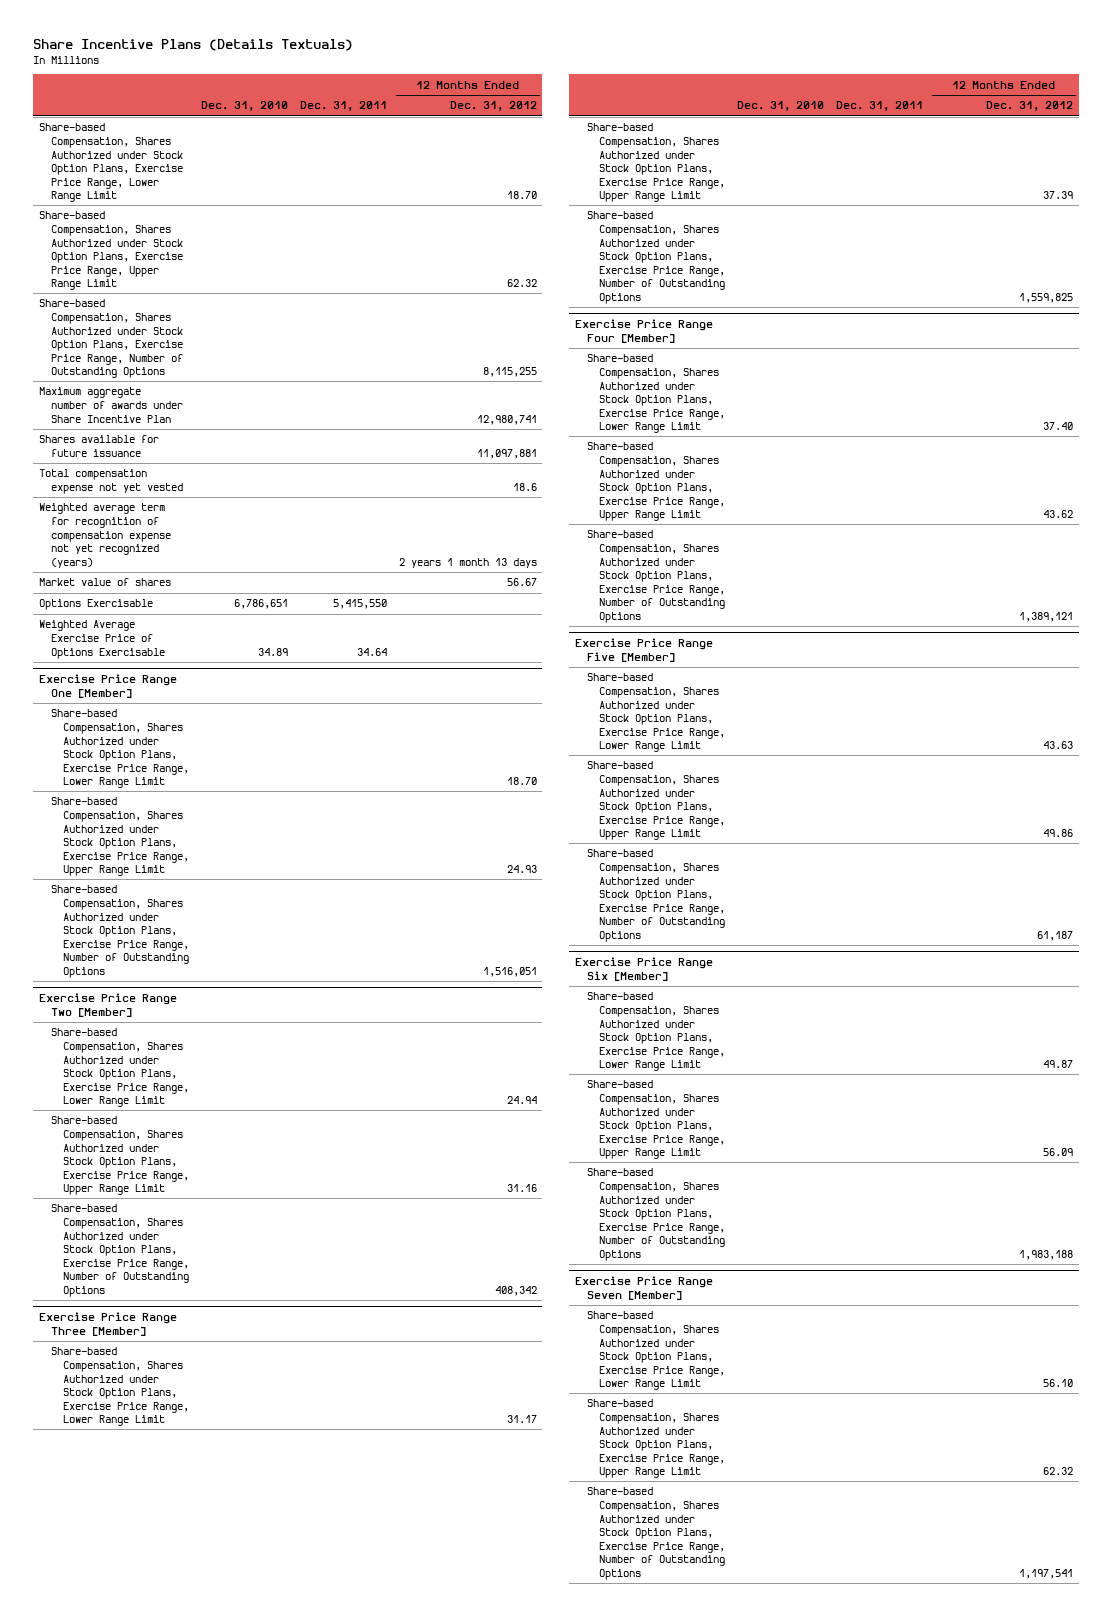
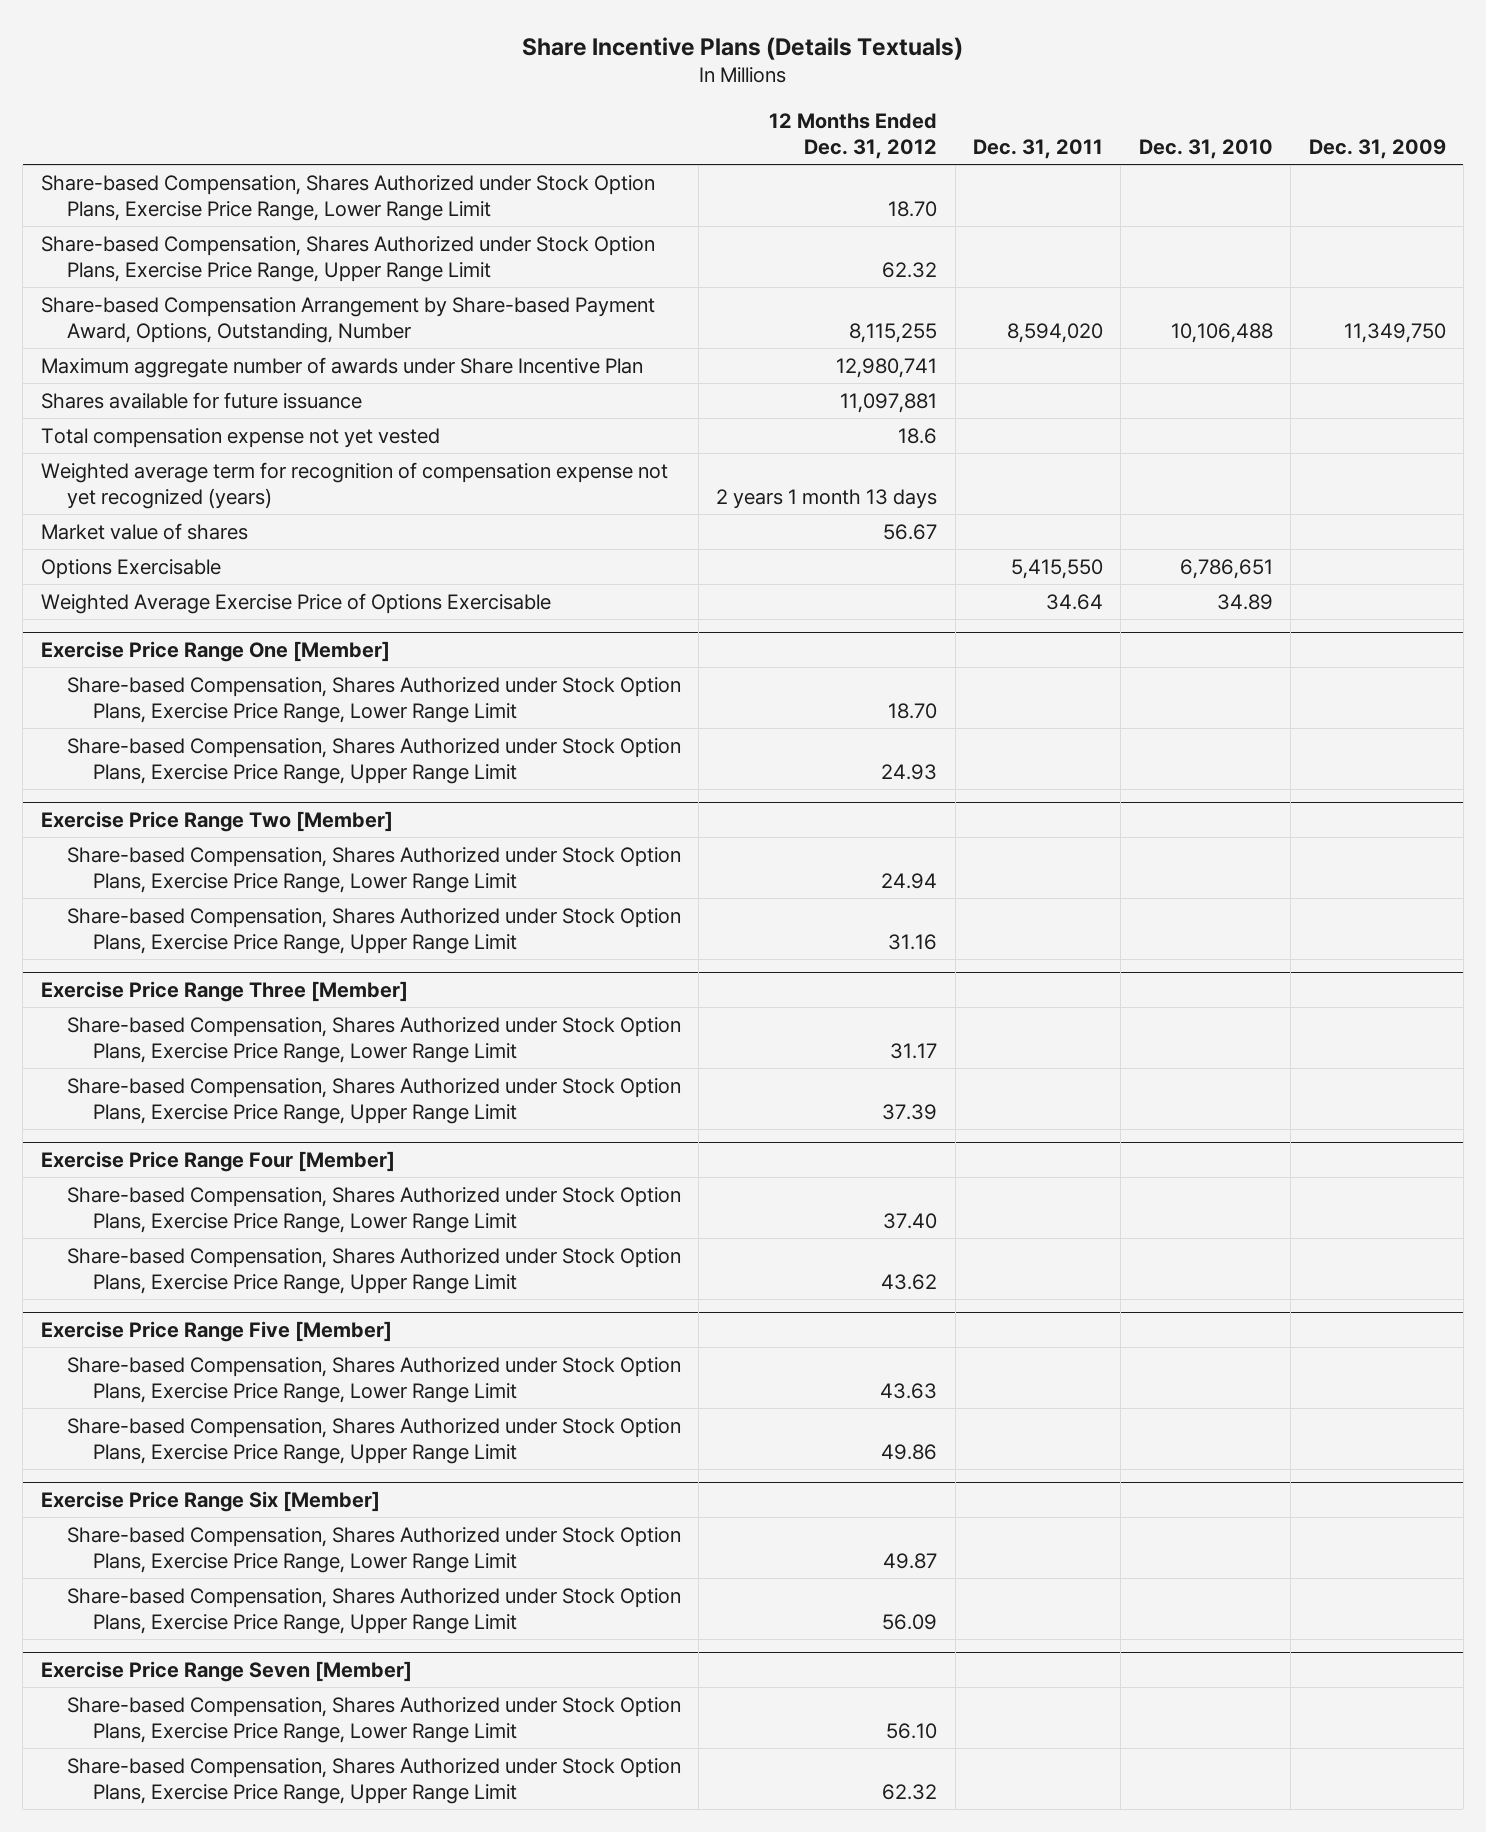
- | Dec. 31, 2010 | Dec. 31, 2011 | 12 Months Ended Dec. 31, 2012
+ | 12 Months Ended Dec. 31, 2012 | Dec. 31, 2011 | Dec. 31, 2010 | Dec. 31, 2009
- Share-based Compensation, Shares Authorized under Stock Option Plans, Exercise Price Range, Number of Outstanding Options | | | 8,115,255
+ Share-based Compensation Arrangement by Share-based Payment Award, Options, Outstanding, Number | 8,115,255 | 8,594,020 | 10,106,488 | 11,349,750
@ Exercise Price Range One [Member]
- Share-based Compensation, Shares Authorized under Stock Option Plans, Exercise Price Range, Number of Outstanding Options | | | 1,516,051
@ Exercise Price Range Two [Member]
- Share-based Compensation, Shares Authorized under Stock Option Plans, Exercise Price Range, Number of Outstanding Options | | | 408,342
@ Exercise Price Range Three [Member]
- Share-based Compensation, Shares Authorized under Stock Option Plans, Exercise Price Range, Number of Outstanding Options | | | 1,559,825
@ Exercise Price Range Four [Member]
- Share-based Compensation, Shares Authorized under Stock Option Plans, Exercise Price Range, Number of Outstanding Options | | | 1,389,121
@ Exercise Price Range Five [Member]
- Share-based Compensation, Shares Authorized under Stock Option Plans, Exercise Price Range, Number of Outstanding Options | | | 61,187
@ Exercise Price Range Six [Member]
- Share-based Compensation, Shares Authorized under Stock Option Plans, Exercise Price Range, Number of Outstanding Options | | | 1,983,188
@ Exercise Price Range Seven [Member]
- Share-based Compensation, Shares Authorized under Stock Option Plans, Exercise Price Range, Number of Outstanding Options | | | 1,197,541

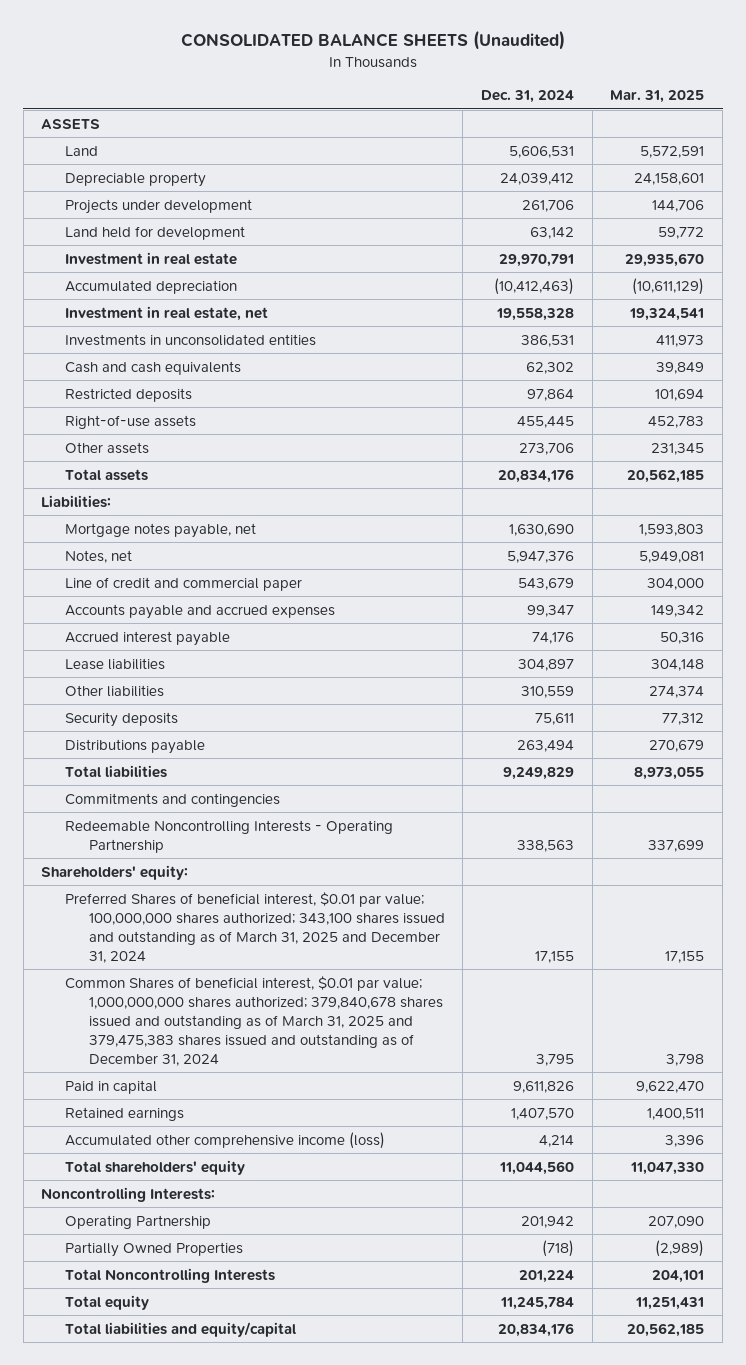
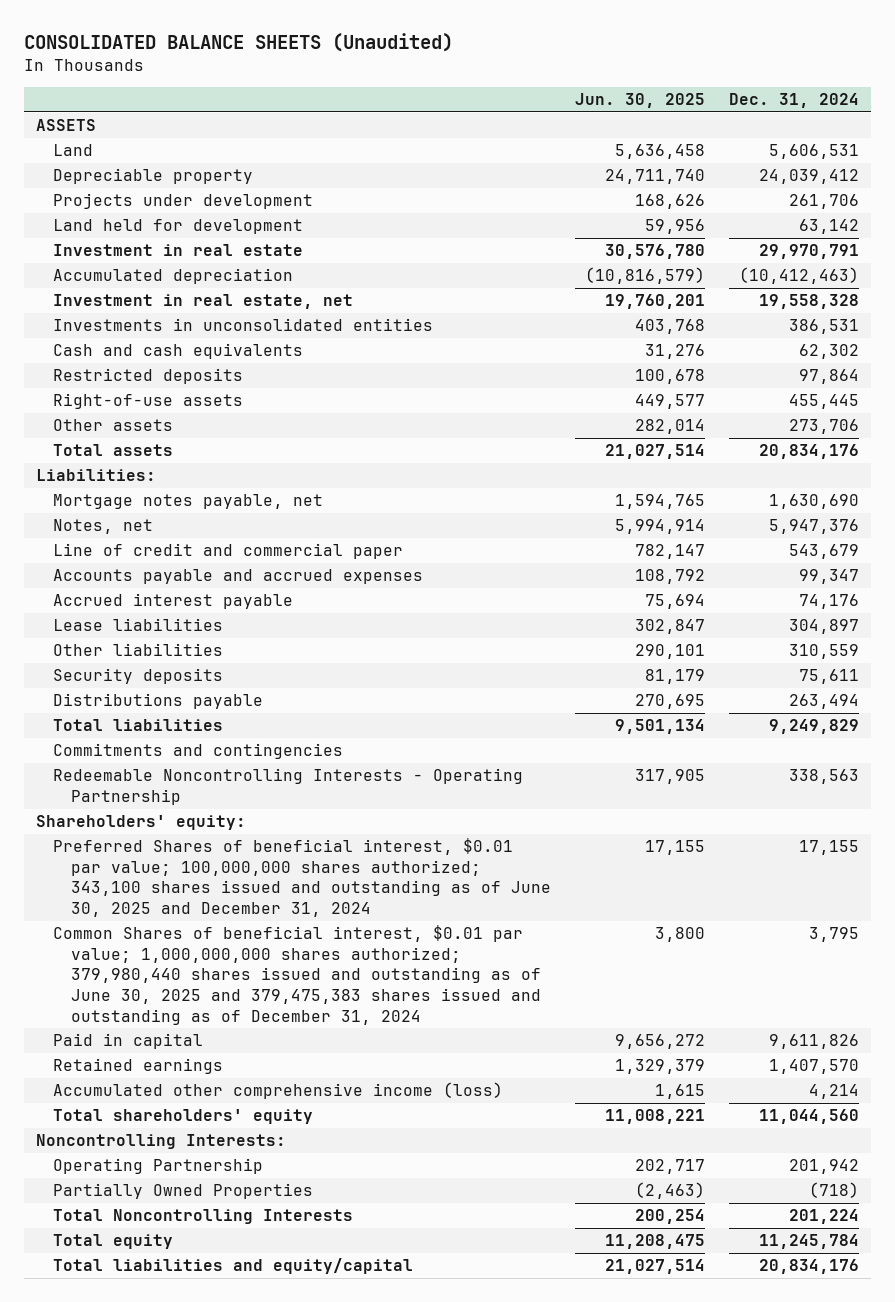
- | Dec. 31, 2024 | Mar. 31, 2025
+ | Jun. 30, 2025 | Dec. 31, 2024
- Preferred Shares of beneficial interest, $0.01 par value; 100,000,000 shares authorized; 343,100 shares issued and outstanding as of March 31, 2025 and December 31, 2024 | 17,155 | 17,155
- Common Shares of beneficial interest, $0.01 par value; 1,000,000,000 shares authorized; 379,840,678 shares issued and outstanding as of March 31, 2025 and 379,475,383 shares issued and outstanding as of December 31, 2024 | 3,795 | 3,798
+ Preferred Shares of beneficial interest, $0.01 par value; 100,000,000 shares authorized; 343,100 shares issued and outstanding as of June 30, 2025 and December 31, 2024 | 17,155 | 17,155
+ Common Shares of beneficial interest, $0.01 par value; 1,000,000,000 shares authorized; 379,980,440 shares issued and outstanding as of June 30, 2025 and 379,475,383 shares issued and outstanding as of December 31, 2024 | 3,800 | 3,795

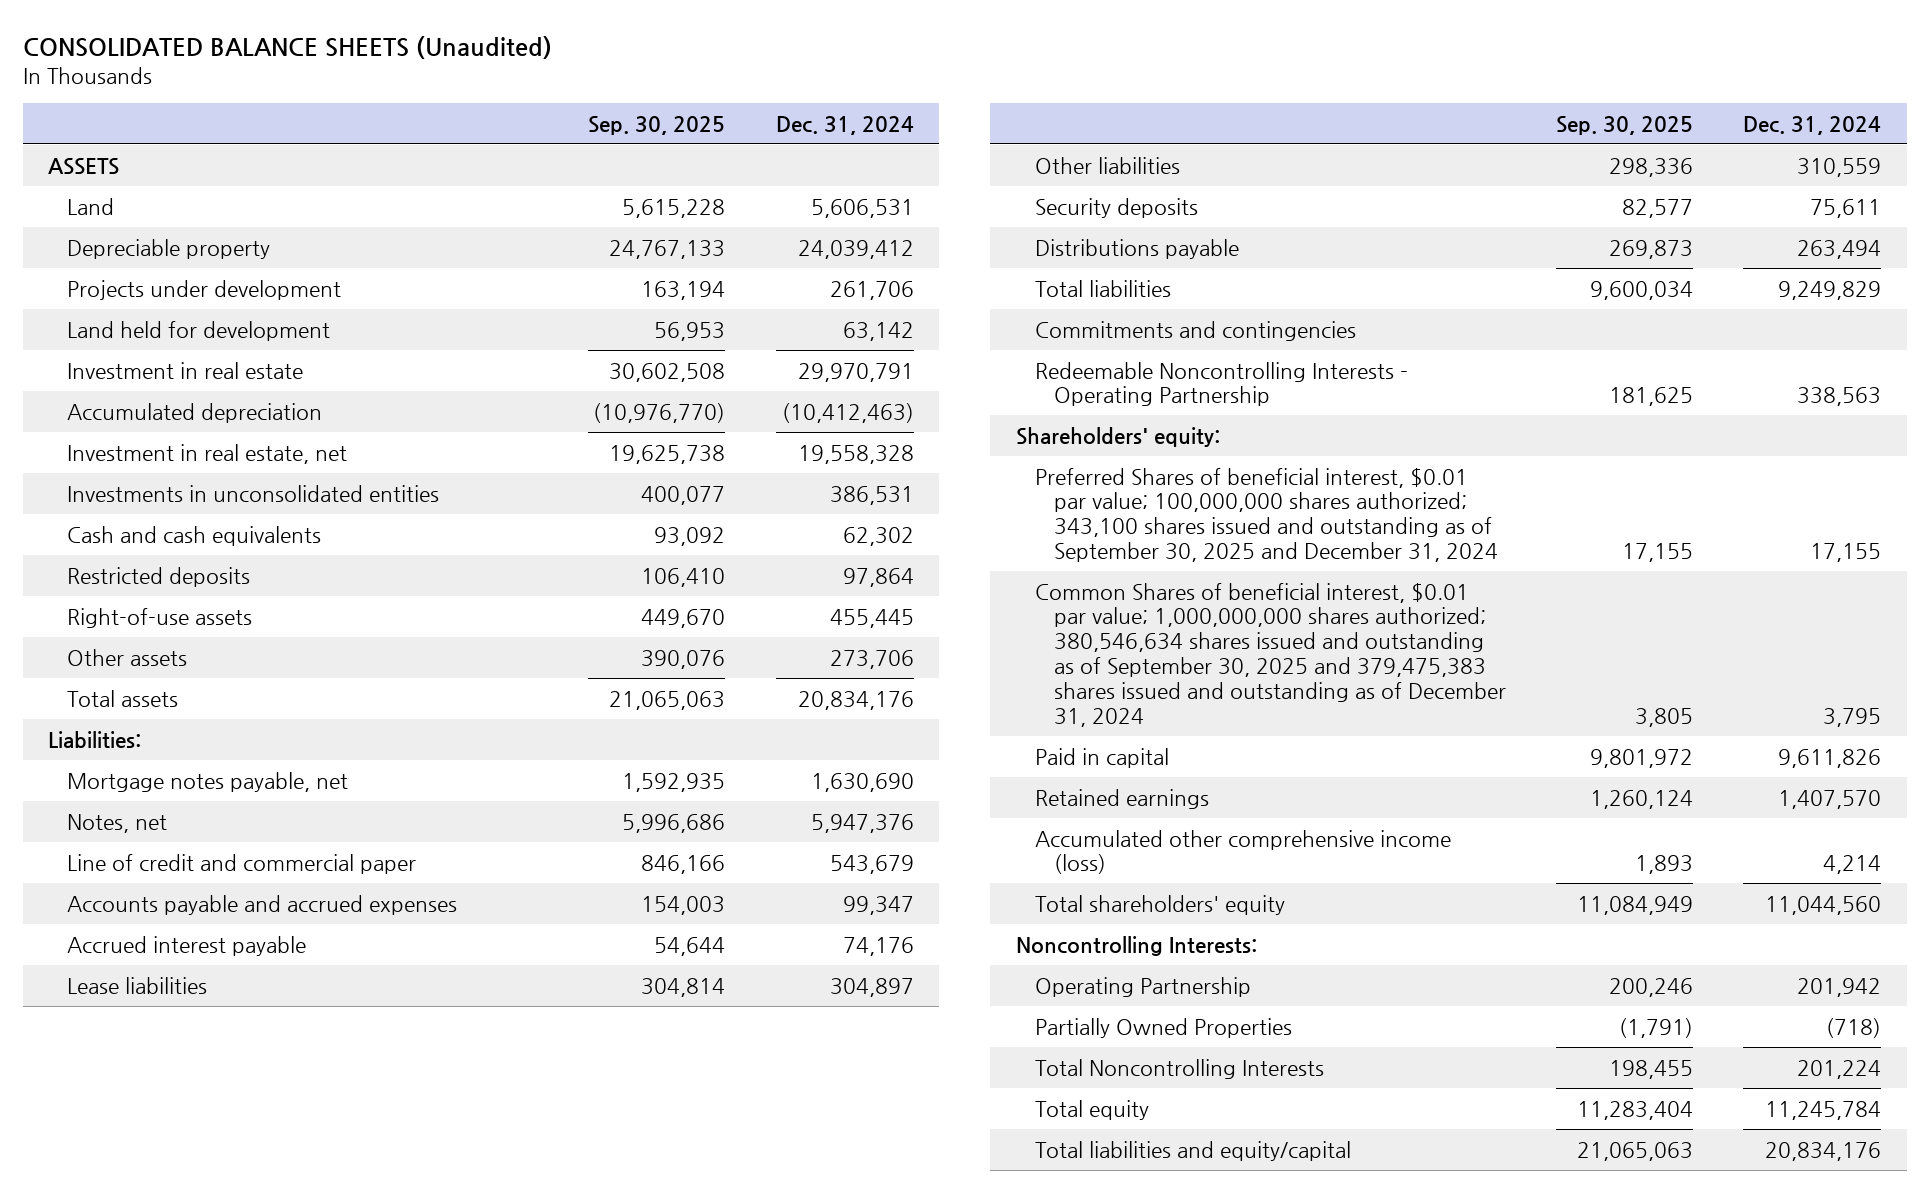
- | Jun. 30, 2025 | Dec. 31, 2024
+ | Sep. 30, 2025 | Dec. 31, 2024
- Preferred Shares of beneficial interest, $0.01 par value; 100,000,000 shares authorized; 343,100 shares issued and outstanding as of June 30, 2025 and December 31, 2024 | 17,155 | 17,155
- Common Shares of beneficial interest, $0.01 par value; 1,000,000,000 shares authorized; 379,980,440 shares issued and outstanding as of June 30, 2025 and 379,475,383 shares issued and outstanding as of December 31, 2024 | 3,800 | 3,795
+ Preferred Shares of beneficial interest, $0.01 par value; 100,000,000 shares authorized; 343,100 shares issued and outstanding as of September 30, 2025 and December 31, 2024 | 17,155 | 17,155
+ Common Shares of beneficial interest, $0.01 par value; 1,000,000,000 shares authorized; 380,546,634 shares issued and outstanding as of September 30, 2025 and 379,475,383 shares issued and outstanding as of December 31, 2024 | 3,805 | 3,795

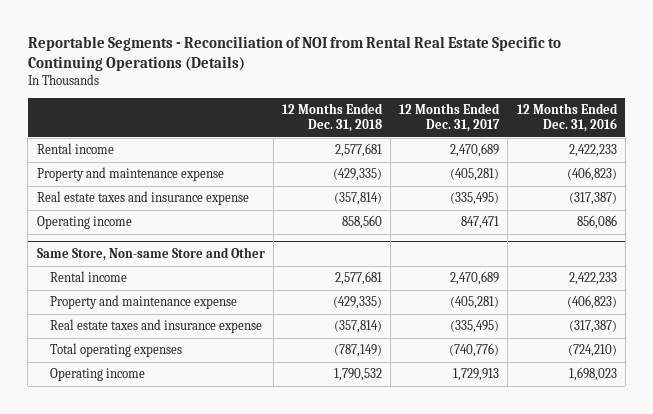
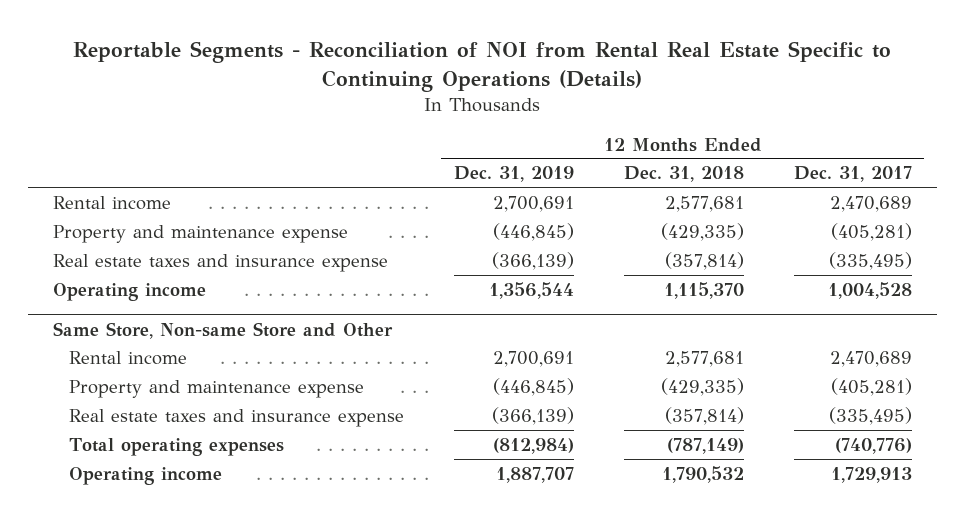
- | 12 Months Ended Dec. 31, 2018 | 12 Months Ended Dec. 31, 2017 | 12 Months Ended Dec. 31, 2016
+ | 12 Months Ended Dec. 31, 2019 | 12 Months Ended Dec. 31, 2018 | 12 Months Ended Dec. 31, 2017
- Operating income | 858,560 | 847,471 | 856,086
+ Operating income | 1,356,544 | 1,115,370 | 1,004,528

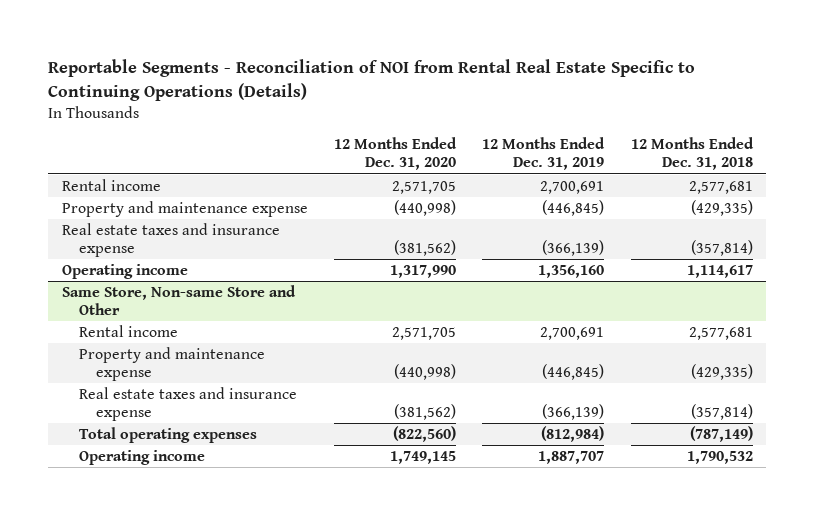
- | 12 Months Ended Dec. 31, 2019 | 12 Months Ended Dec. 31, 2018 | 12 Months Ended Dec. 31, 2017
+ | 12 Months Ended Dec. 31, 2020 | 12 Months Ended Dec. 31, 2019 | 12 Months Ended Dec. 31, 2018
- Operating income | 1,356,544 | 1,115,370 | 1,004,528
+ Operating income | 1,317,990 | 1,356,160 | 1,114,617

